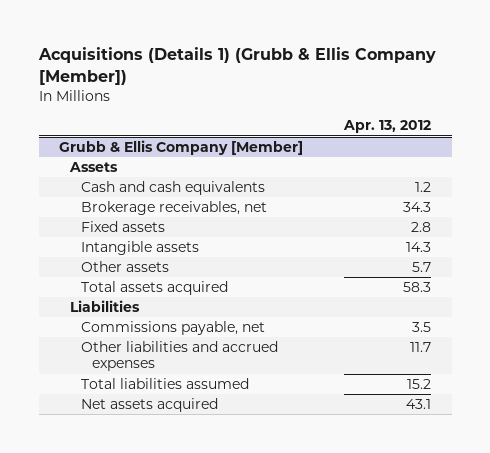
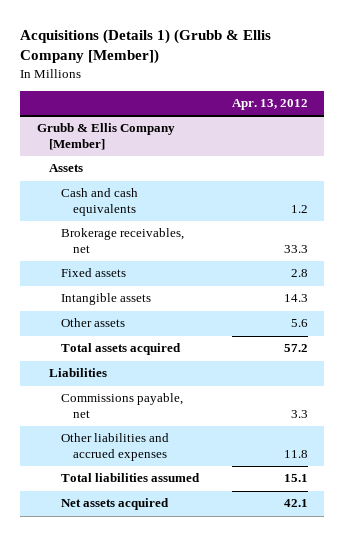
@ Grubb & Ellis Company [Member]
- Brokerage receivables, net | 34.3
+ Brokerage receivables, net | 33.3
- Other assets | 5.7
- Total assets acquired | 58.3
+ Other assets | 5.6
+ Total assets acquired | 57.2
- Commissions payable, net | 3.5
- Other liabilities and accrued expenses | 11.7
- Total liabilities assumed | 15.2
- Net assets acquired | 43.1
+ Commissions payable, net | 3.3
+ Other liabilities and accrued expenses | 11.8
+ Total liabilities assumed | 15.1
+ Net assets acquired | 42.1

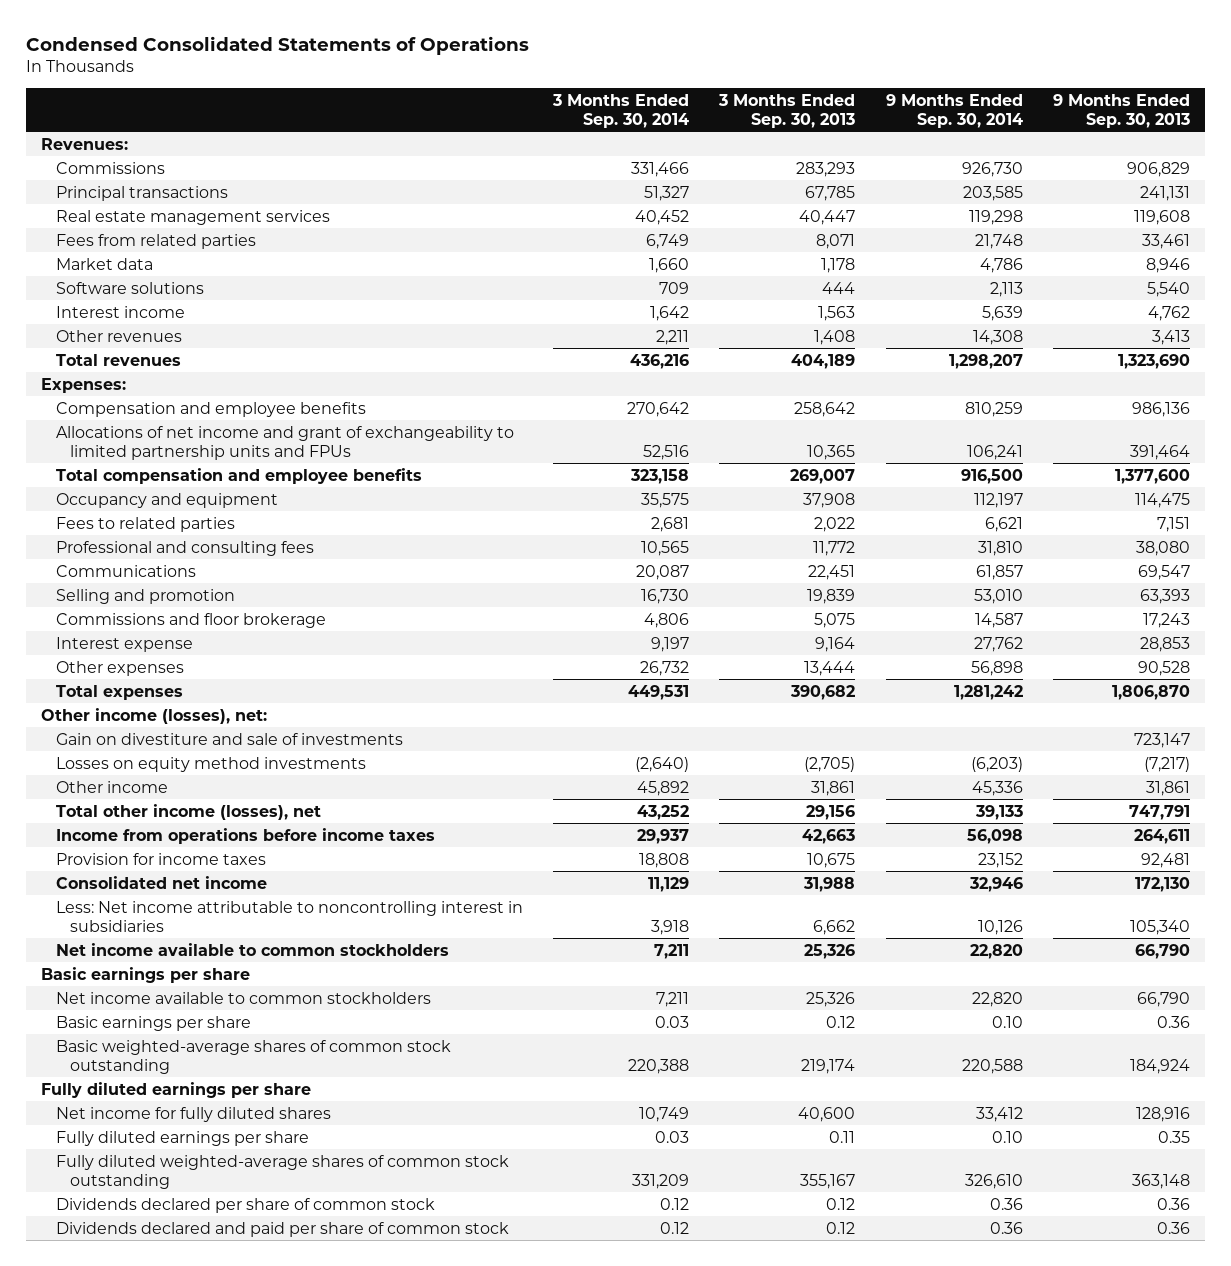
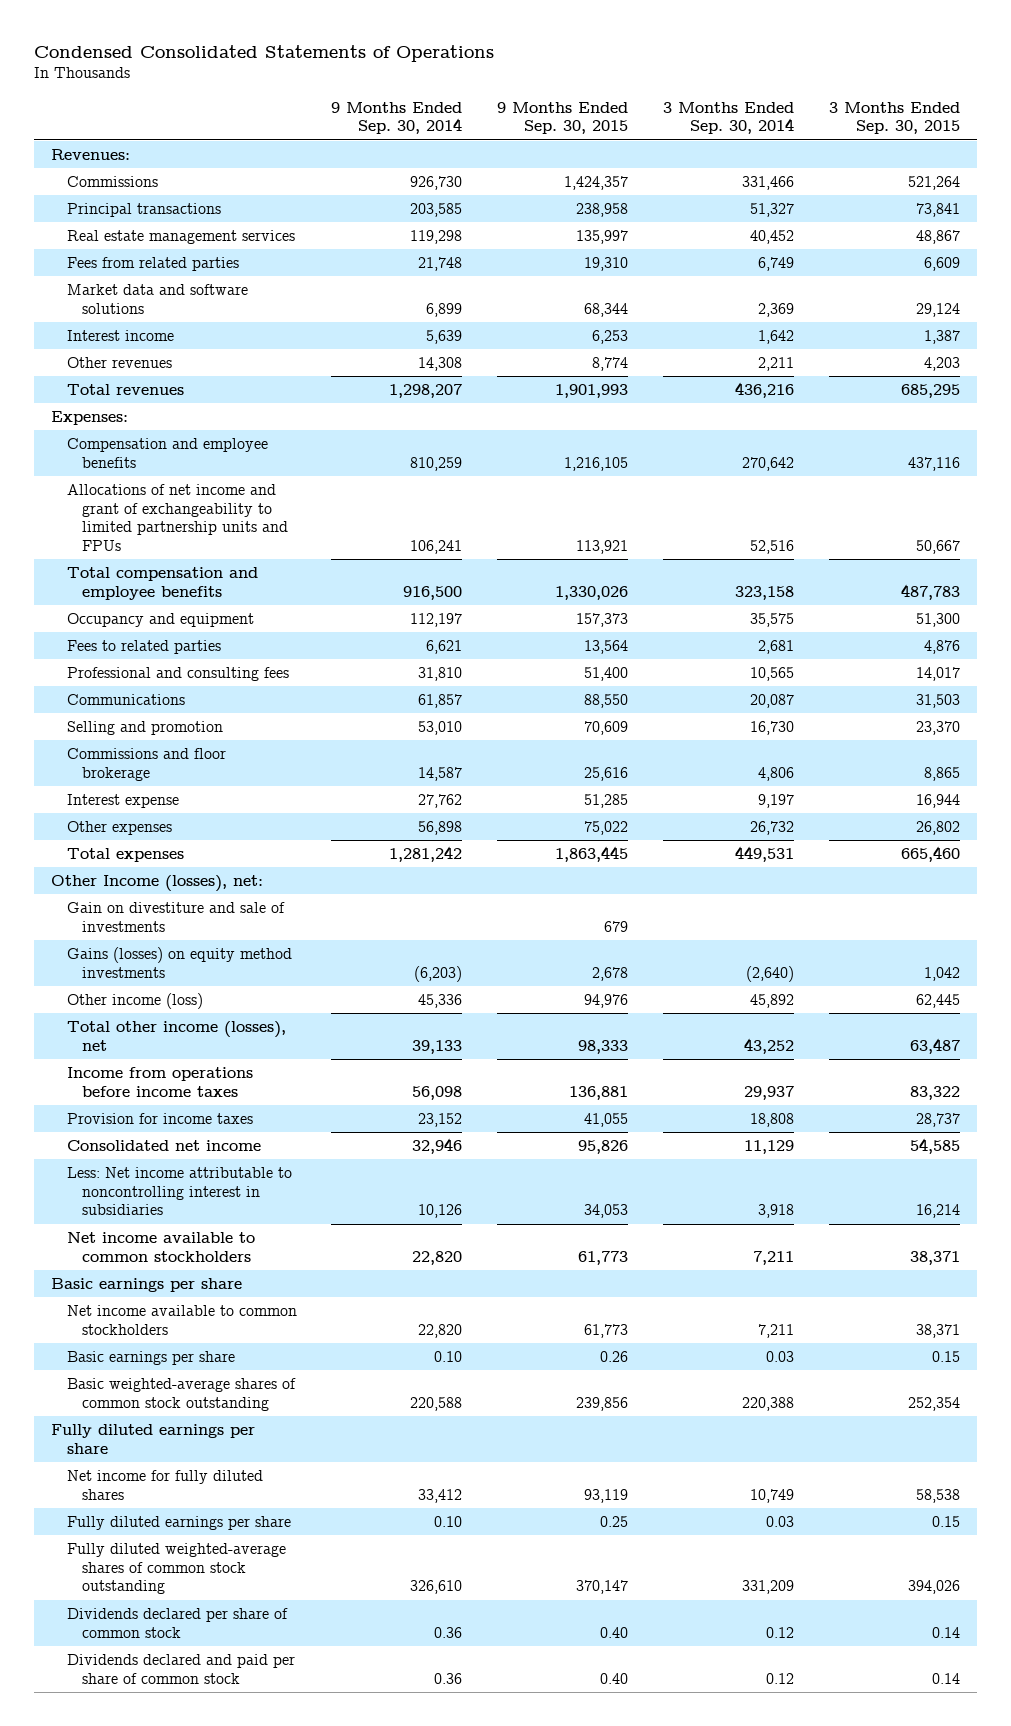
- | 3 Months Ended Sep. 30, 2014 | 3 Months Ended Sep. 30, 2013 | 9 Months Ended Sep. 30, 2014 | 9 Months Ended Sep. 30, 2013
+ | 9 Months Ended Sep. 30, 2014 | 9 Months Ended Sep. 30, 2015 | 3 Months Ended Sep. 30, 2014 | 3 Months Ended Sep. 30, 2015
- Market data | 1,660 | 1,178 | 4,786 | 8,946
- Software solutions | 709 | 444 | 2,113 | 5,540
+ Market data and software solutions | 6,899 | 68,344 | 2,369 | 29,124
- Other income (losses), net:
+ Other Income (losses), net:
- Losses on equity method investments | (2,640) | (2,705) | (6,203) | (7,217)
- Other income | 45,892 | 31,861 | 45,336 | 31,861
+ Gains (losses) on equity method investments | (6,203) | 2,678 | (2,640) | 1,042
+ Other income (loss) | 45,336 | 94,976 | 45,892 | 62,445

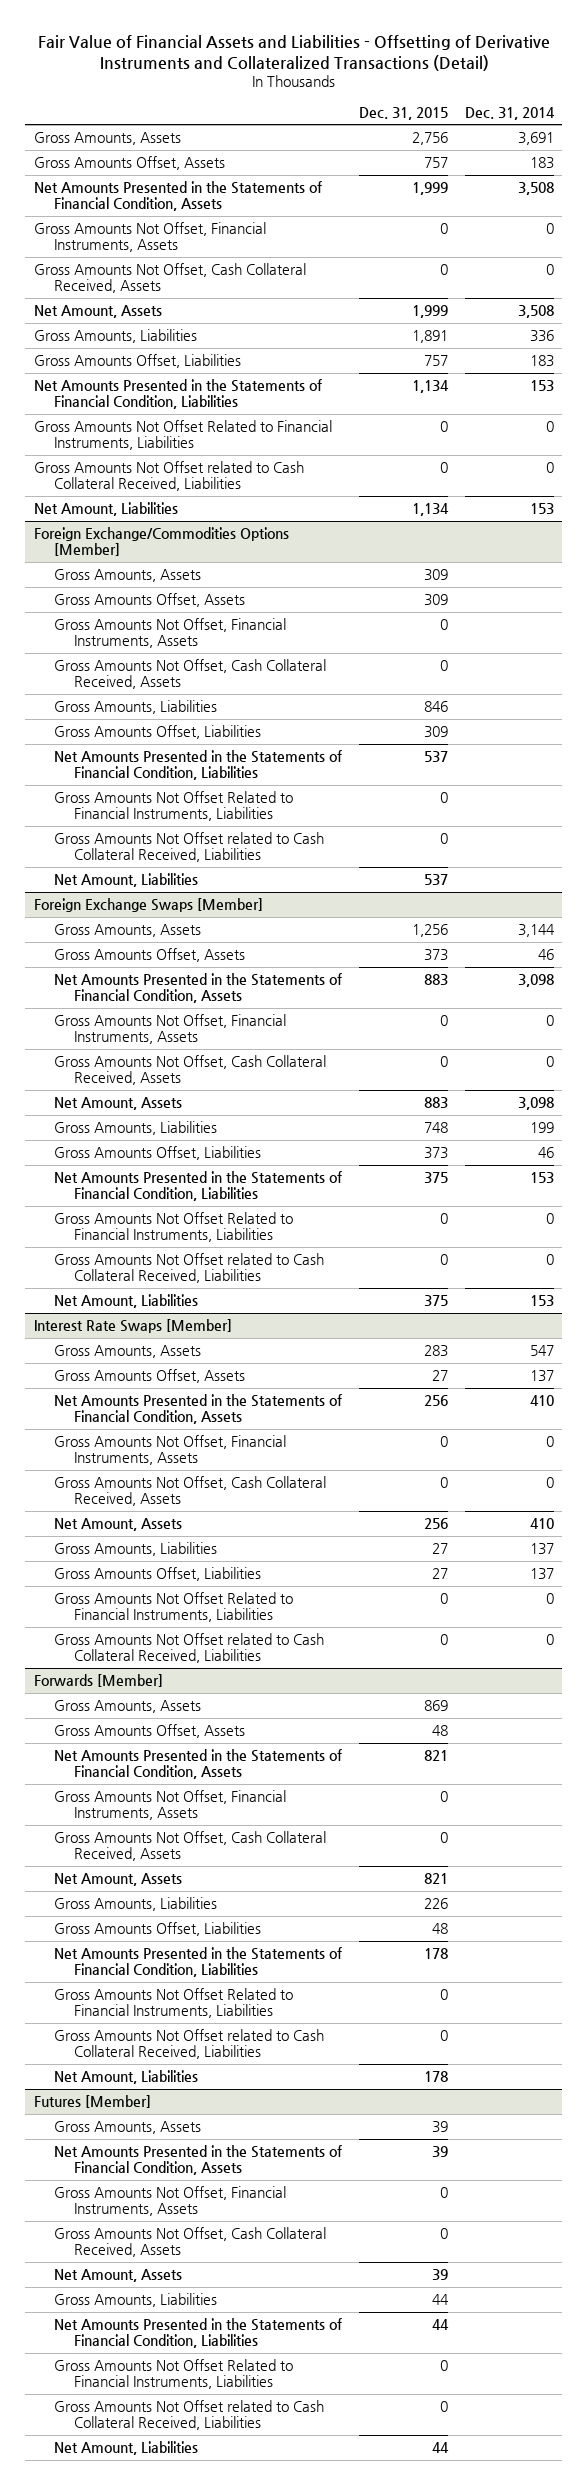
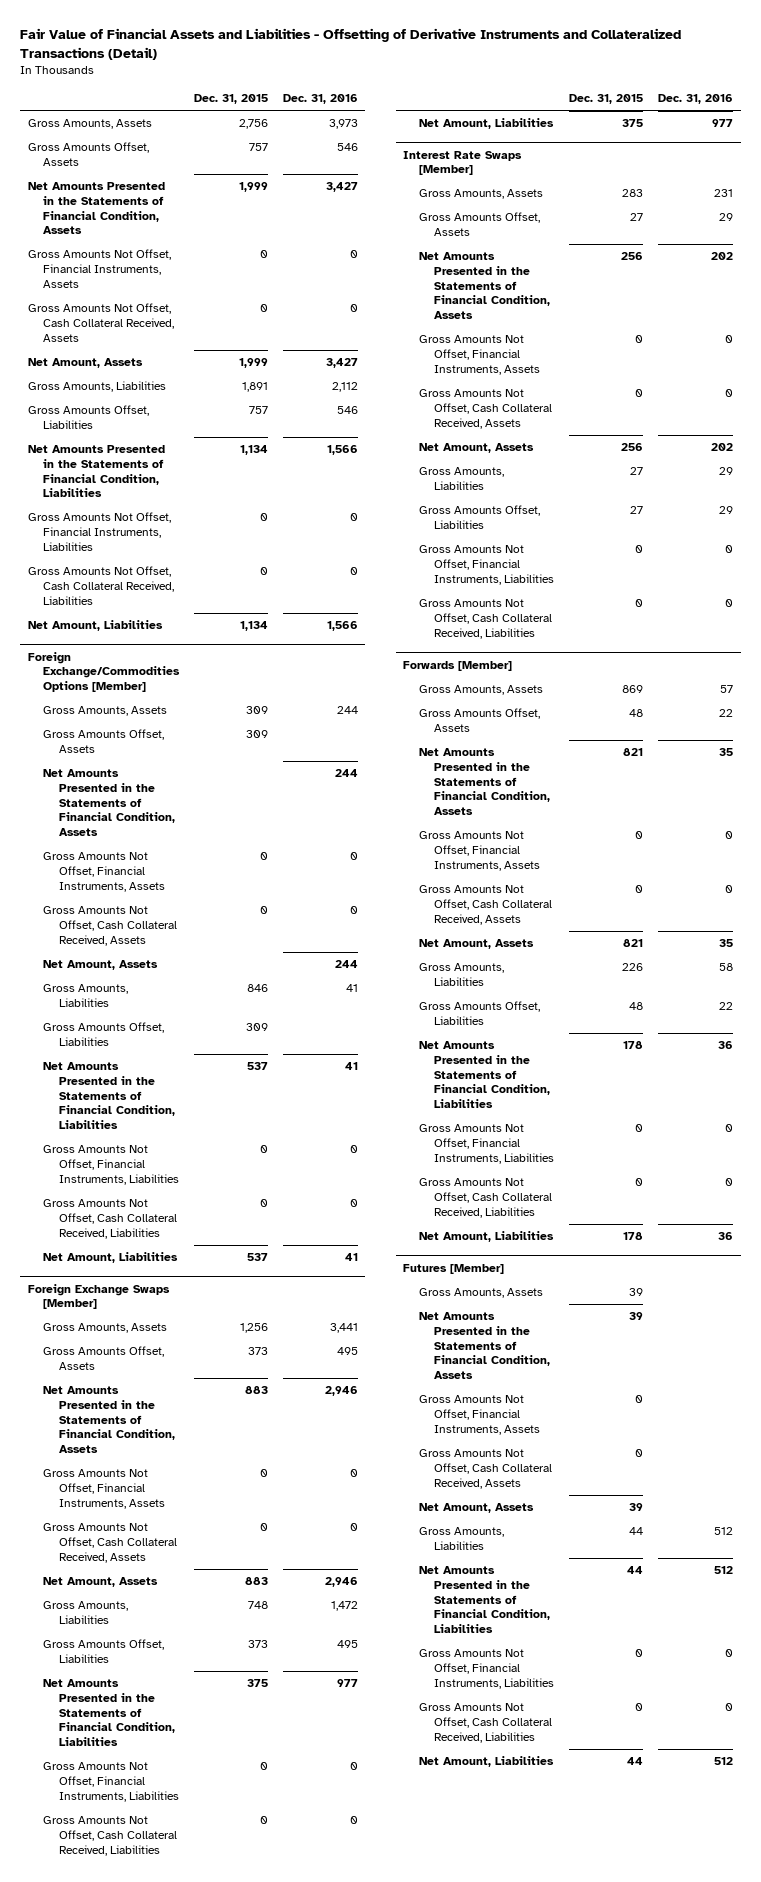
- | Dec. 31, 2015 | Dec. 31, 2014
+ | Dec. 31, 2015 | Dec. 31, 2016
- Gross Amounts Not Offset Related to Financial Instruments, Liabilities | 0 | 0
- Gross Amounts Not Offset related to Cash Collateral Received, Liabilities | 0 | 0
+ Gross Amounts Not Offset, Financial Instruments, Liabilities | 0 | 0
+ Gross Amounts Not Offset, Cash Collateral Received, Liabilities | 0 | 0
@ Foreign Exchange/Commodities Options [Member]
+ Net Amounts Presented in the Statements of Financial Condition, Assets | | 244
+ Net Amount, Assets | | 244
- Gross Amounts Not Offset Related to Financial Instruments, Liabilities | 0 |
- Gross Amounts Not Offset related to Cash Collateral Received, Liabilities | 0 |
+ Gross Amounts Not Offset, Financial Instruments, Liabilities | 0 | 0
+ Gross Amounts Not Offset, Cash Collateral Received, Liabilities | 0 | 0
@ Foreign Exchange Swaps [Member]
- Gross Amounts Not Offset Related to Financial Instruments, Liabilities | 0 | 0
- Gross Amounts Not Offset related to Cash Collateral Received, Liabilities | 0 | 0
+ Gross Amounts Not Offset, Financial Instruments, Liabilities | 0 | 0
+ Gross Amounts Not Offset, Cash Collateral Received, Liabilities | 0 | 0
@ Interest Rate Swaps [Member]
- Gross Amounts Not Offset Related to Financial Instruments, Liabilities | 0 | 0
- Gross Amounts Not Offset related to Cash Collateral Received, Liabilities | 0 | 0
+ Gross Amounts Not Offset, Financial Instruments, Liabilities | 0 | 0
+ Gross Amounts Not Offset, Cash Collateral Received, Liabilities | 0 | 0
@ Forwards [Member]
- Gross Amounts Not Offset Related to Financial Instruments, Liabilities | 0 |
- Gross Amounts Not Offset related to Cash Collateral Received, Liabilities | 0 |
+ Gross Amounts Not Offset, Financial Instruments, Liabilities | 0 | 0
+ Gross Amounts Not Offset, Cash Collateral Received, Liabilities | 0 | 0
@ Futures [Member]
- Gross Amounts Not Offset Related to Financial Instruments, Liabilities | 0 |
- Gross Amounts Not Offset related to Cash Collateral Received, Liabilities | 0 |
+ Gross Amounts Not Offset, Financial Instruments, Liabilities | 0 | 0
+ Gross Amounts Not Offset, Cash Collateral Received, Liabilities | 0 | 0

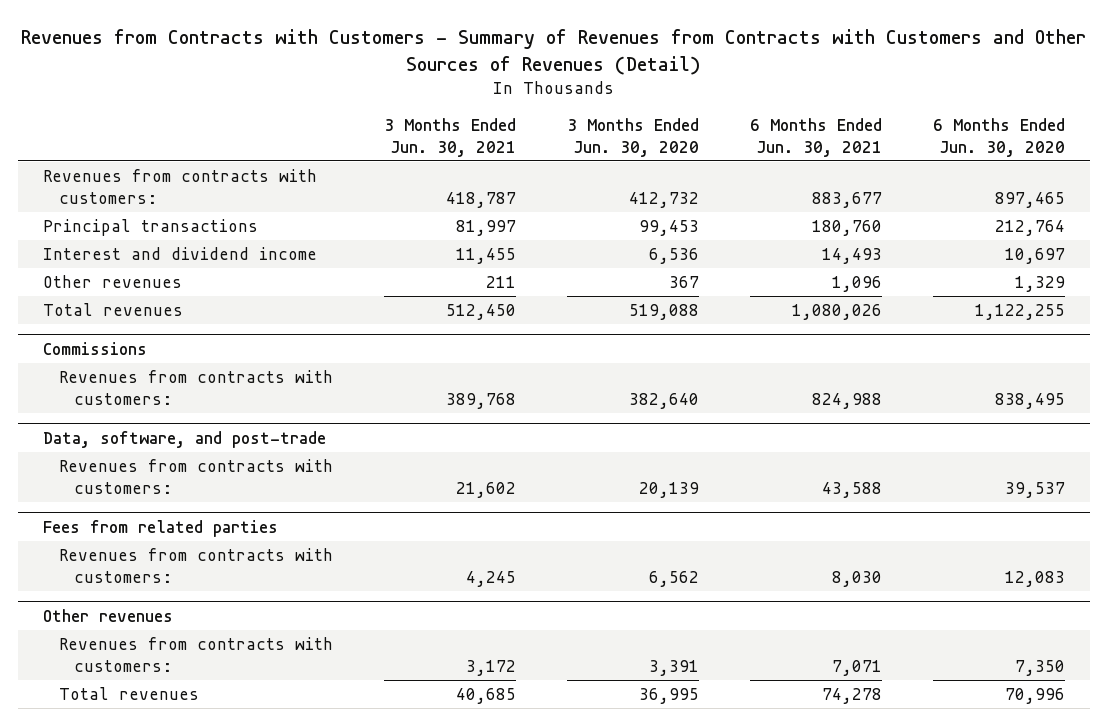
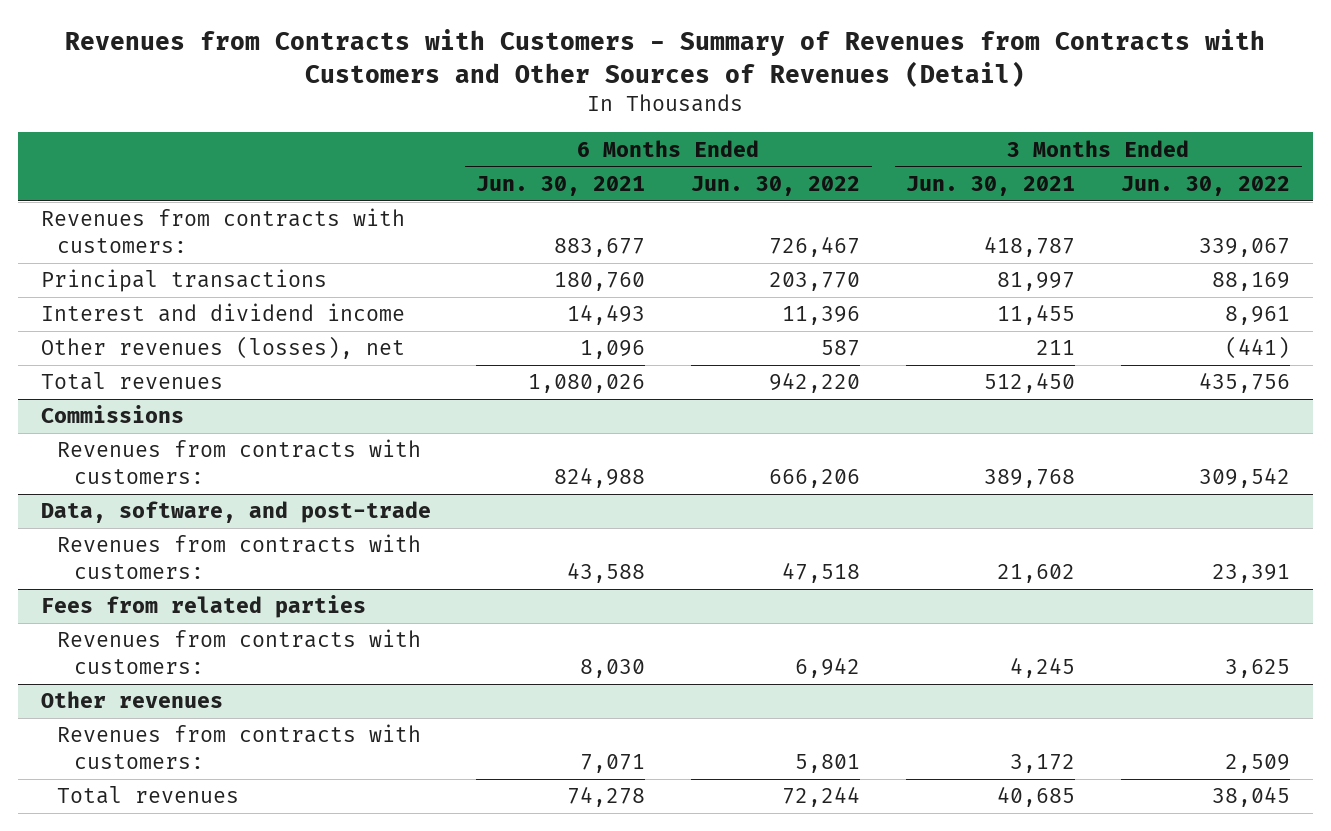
- | 3 Months Ended Jun. 30, 2021 | 3 Months Ended Jun. 30, 2020 | 6 Months Ended Jun. 30, 2021 | 6 Months Ended Jun. 30, 2020
+ | 6 Months Ended Jun. 30, 2021 | 6 Months Ended Jun. 30, 2022 | 3 Months Ended Jun. 30, 2021 | 3 Months Ended Jun. 30, 2022
- Other revenues | 211 | 367 | 1,096 | 1,329
+ Other revenues (losses), net | 1,096 | 587 | 211 | (441)

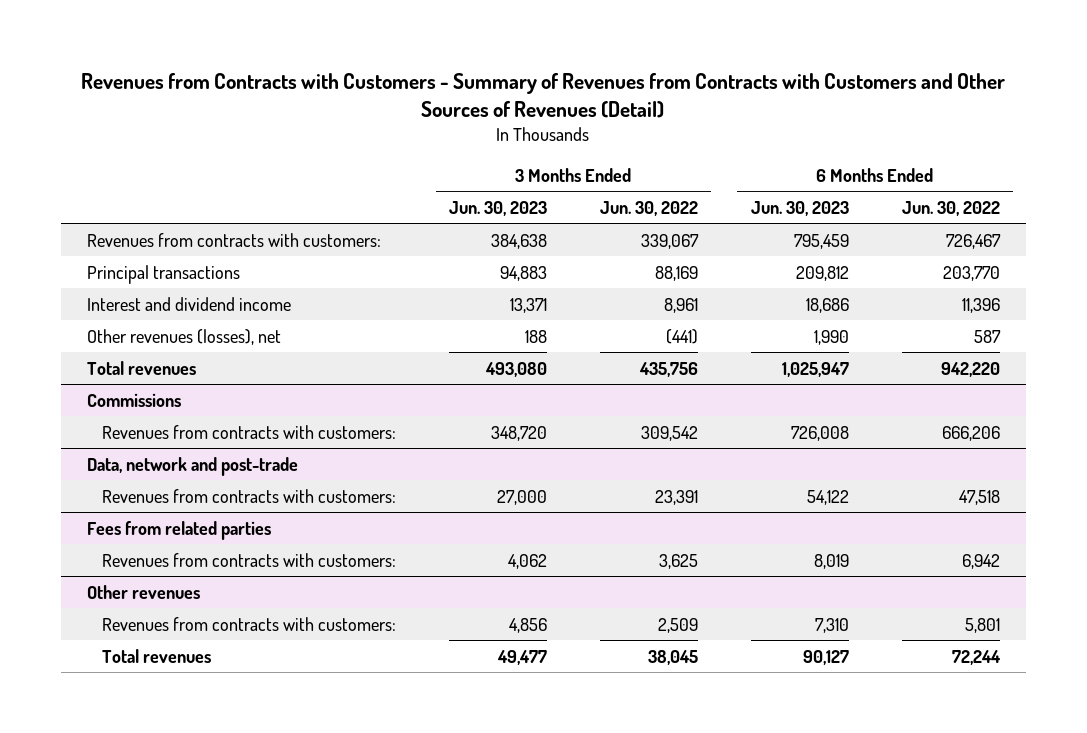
- | 6 Months Ended Jun. 30, 2021 | 6 Months Ended Jun. 30, 2022 | 3 Months Ended Jun. 30, 2021 | 3 Months Ended Jun. 30, 2022
+ | 3 Months Ended Jun. 30, 2023 | 3 Months Ended Jun. 30, 2022 | 6 Months Ended Jun. 30, 2023 | 6 Months Ended Jun. 30, 2022
- Data, software, and post-trade
+ Data, network and post-trade

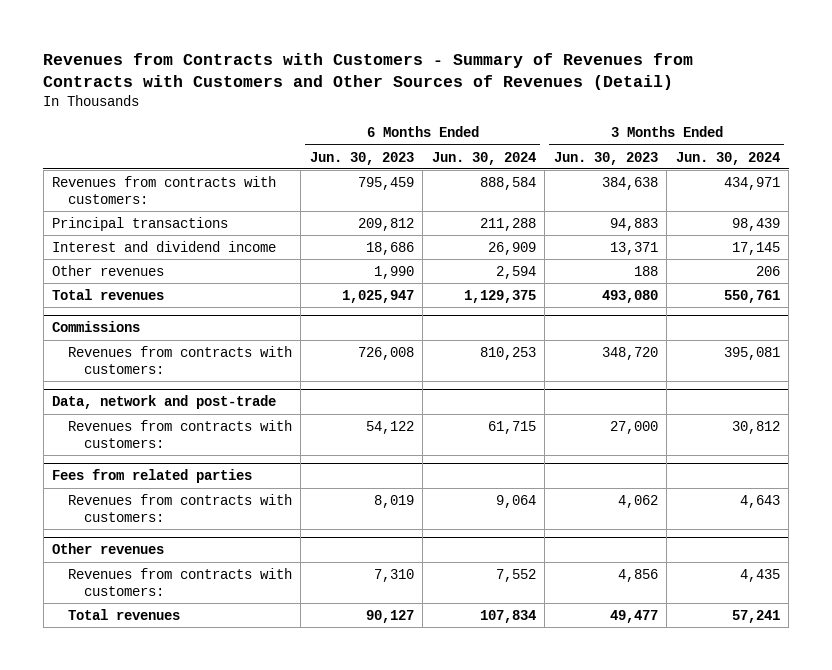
- | 3 Months Ended Jun. 30, 2023 | 3 Months Ended Jun. 30, 2022 | 6 Months Ended Jun. 30, 2023 | 6 Months Ended Jun. 30, 2022
+ | 6 Months Ended Jun. 30, 2023 | 6 Months Ended Jun. 30, 2024 | 3 Months Ended Jun. 30, 2023 | 3 Months Ended Jun. 30, 2024
- Other revenues (losses), net | 188 | (441) | 1,990 | 587
+ Other revenues | 1,990 | 2,594 | 188 | 206

